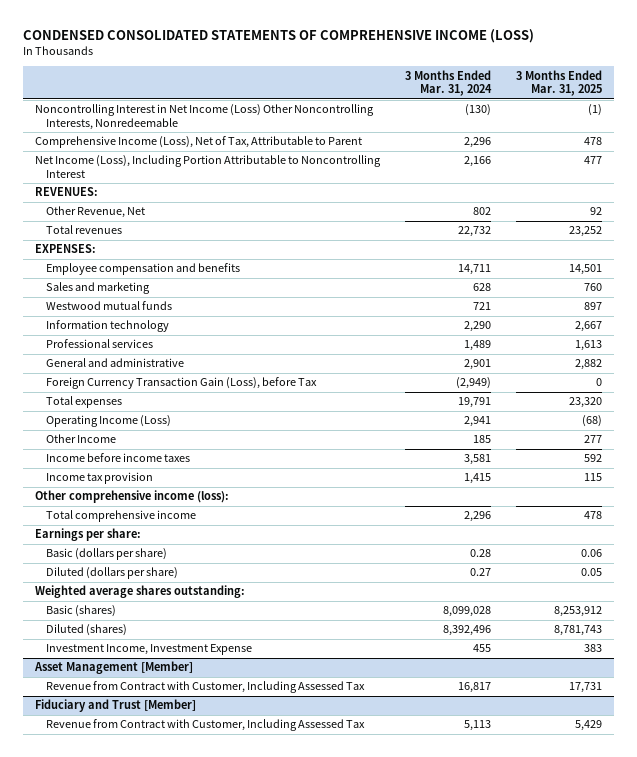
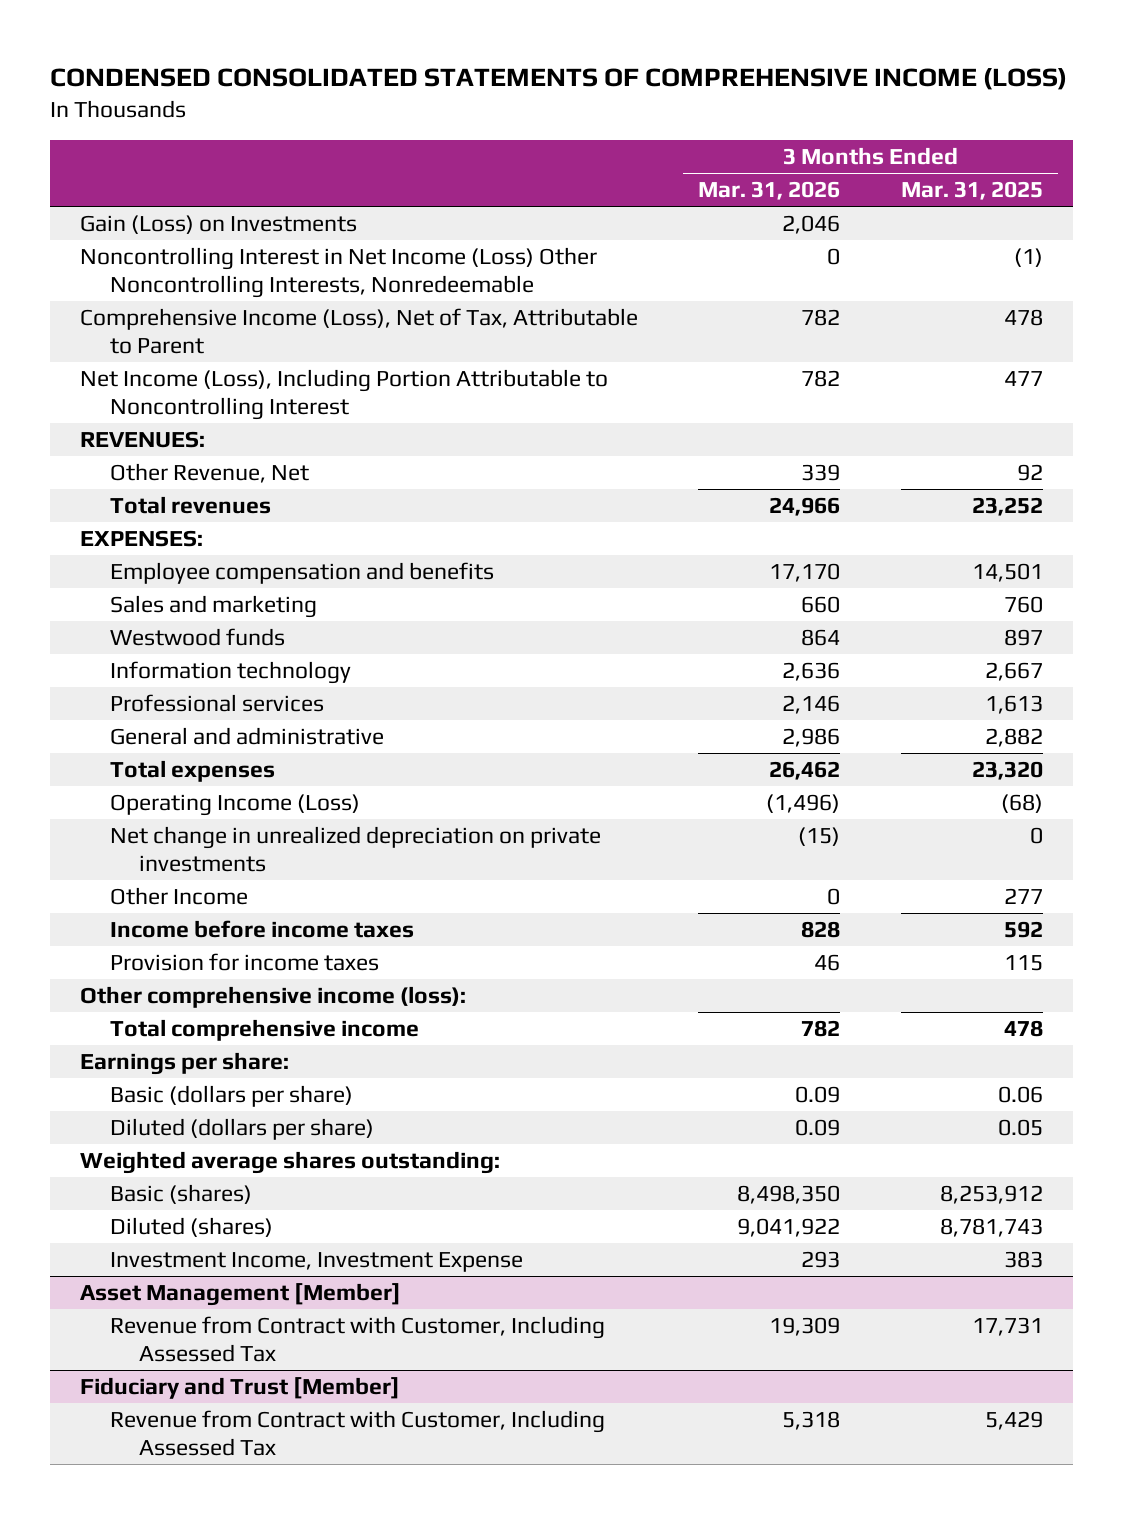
- | 3 Months Ended Mar. 31, 2024 | 3 Months Ended Mar. 31, 2025
+ | 3 Months Ended Mar. 31, 2026 | 3 Months Ended Mar. 31, 2025
+ Gain (Loss) on Investments | 2,046 |
- Westwood mutual funds | 721 | 897
+ Westwood funds | 864 | 897
- Foreign Currency Transaction Gain (Loss), before Tax | (2,949) | 0
+ Net change in unrealized depreciation on private investments | (15) | 0
- Income tax provision | 1,415 | 115
+ Provision for income taxes | 46 | 115

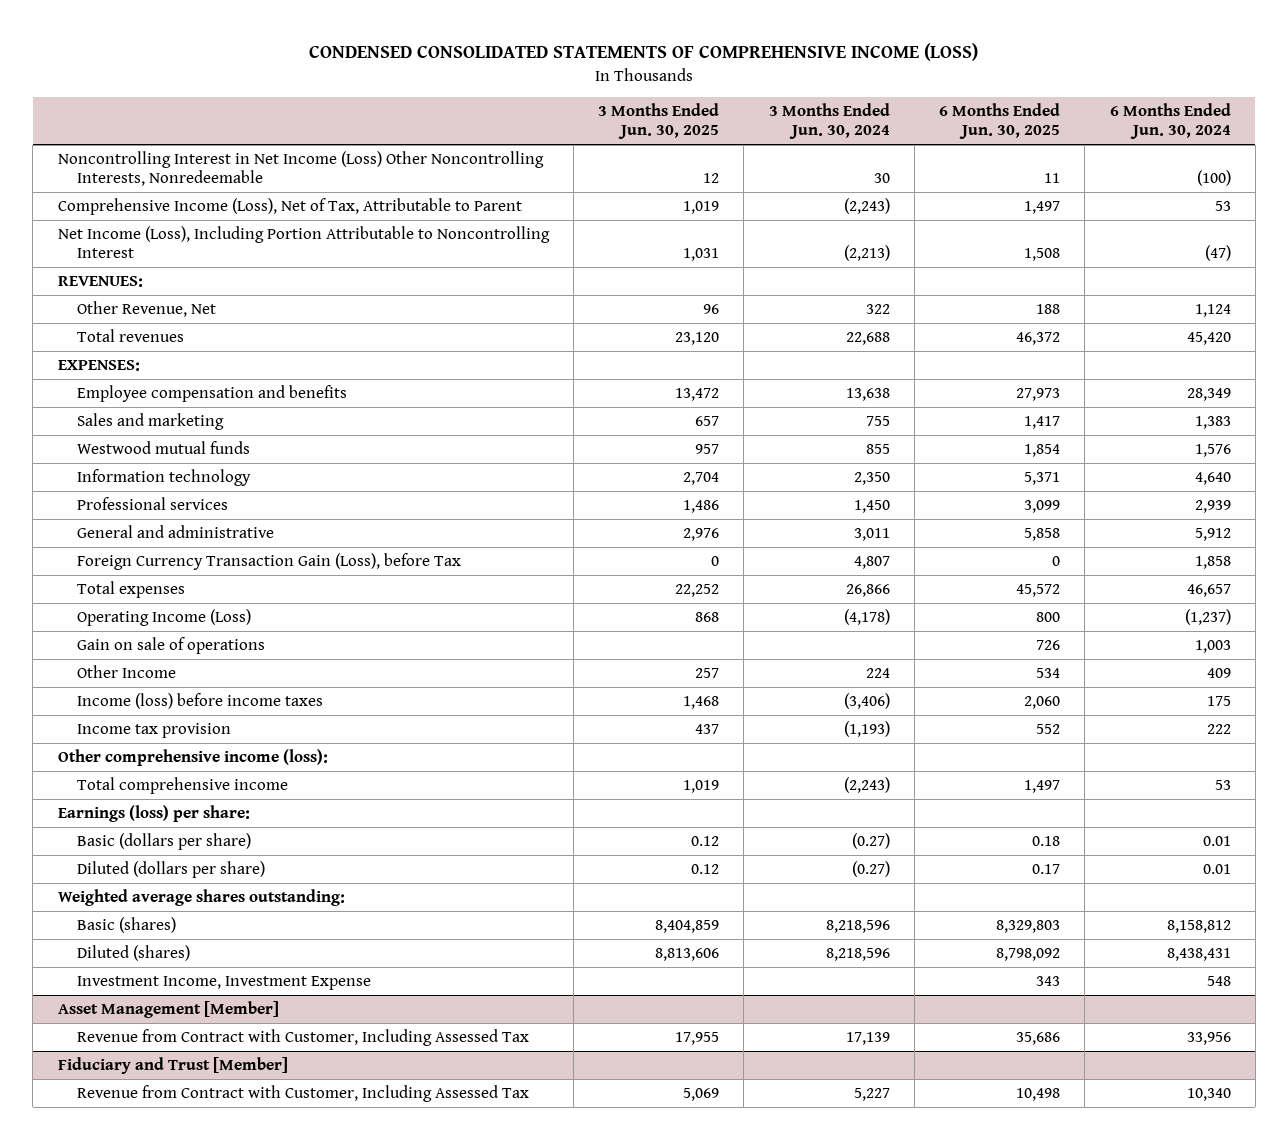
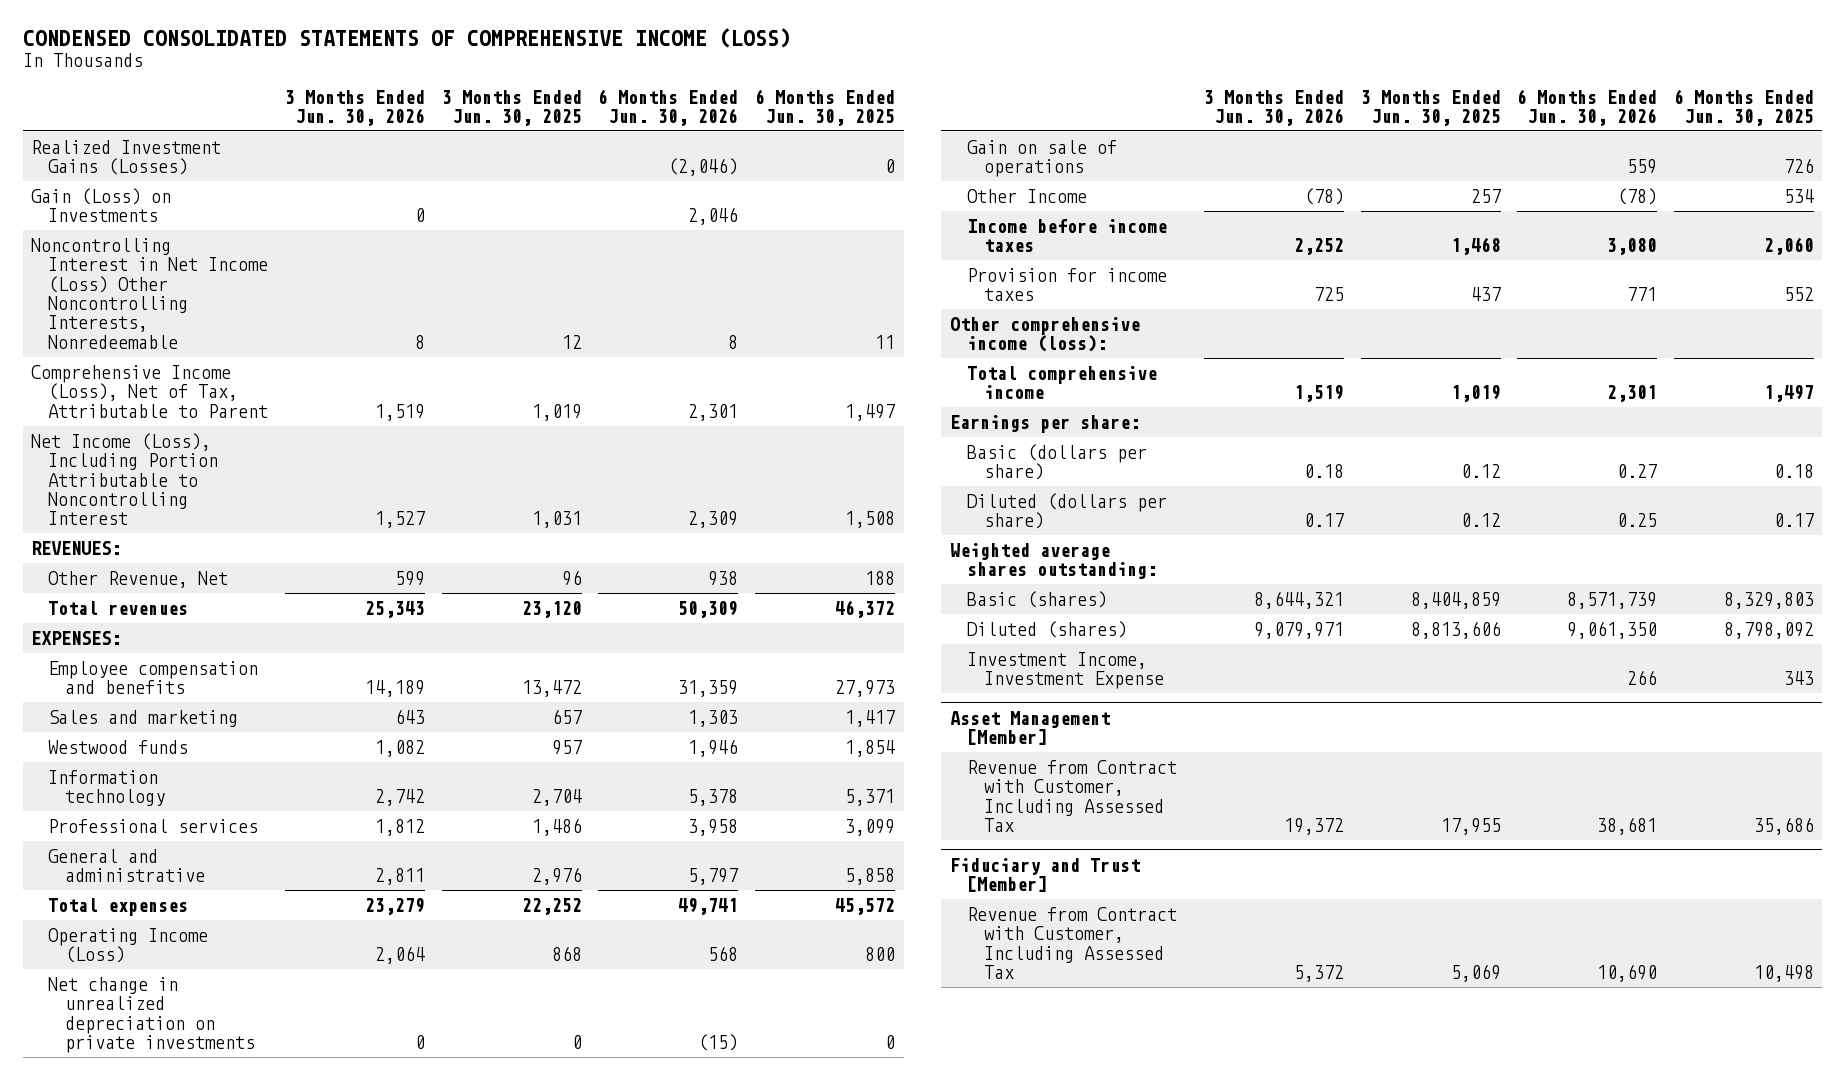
- | 3 Months Ended Jun. 30, 2025 | 3 Months Ended Jun. 30, 2024 | 6 Months Ended Jun. 30, 2025 | 6 Months Ended Jun. 30, 2024
+ | 3 Months Ended Jun. 30, 2026 | 3 Months Ended Jun. 30, 2025 | 6 Months Ended Jun. 30, 2026 | 6 Months Ended Jun. 30, 2025
+ Realized Investment Gains (Losses) | | | (2,046) | 0
+ Gain (Loss) on Investments | 0 | | 2,046 |
- Westwood mutual funds | 957 | 855 | 1,854 | 1,576
+ Westwood funds | 1,082 | 957 | 1,946 | 1,854
- Foreign Currency Transaction Gain (Loss), before Tax | 0 | 4,807 | 0 | 1,858
+ Net change in unrealized depreciation on private investments | 0 | 0 | (15) | 0
- Income (loss) before income taxes | 1,468 | (3,406) | 2,060 | 175
- Income tax provision | 437 | (1,193) | 552 | 222
+ Income before income taxes | 2,252 | 1,468 | 3,080 | 2,060
+ Provision for income taxes | 725 | 437 | 771 | 552
- Earnings (loss) per share:
+ Earnings per share:

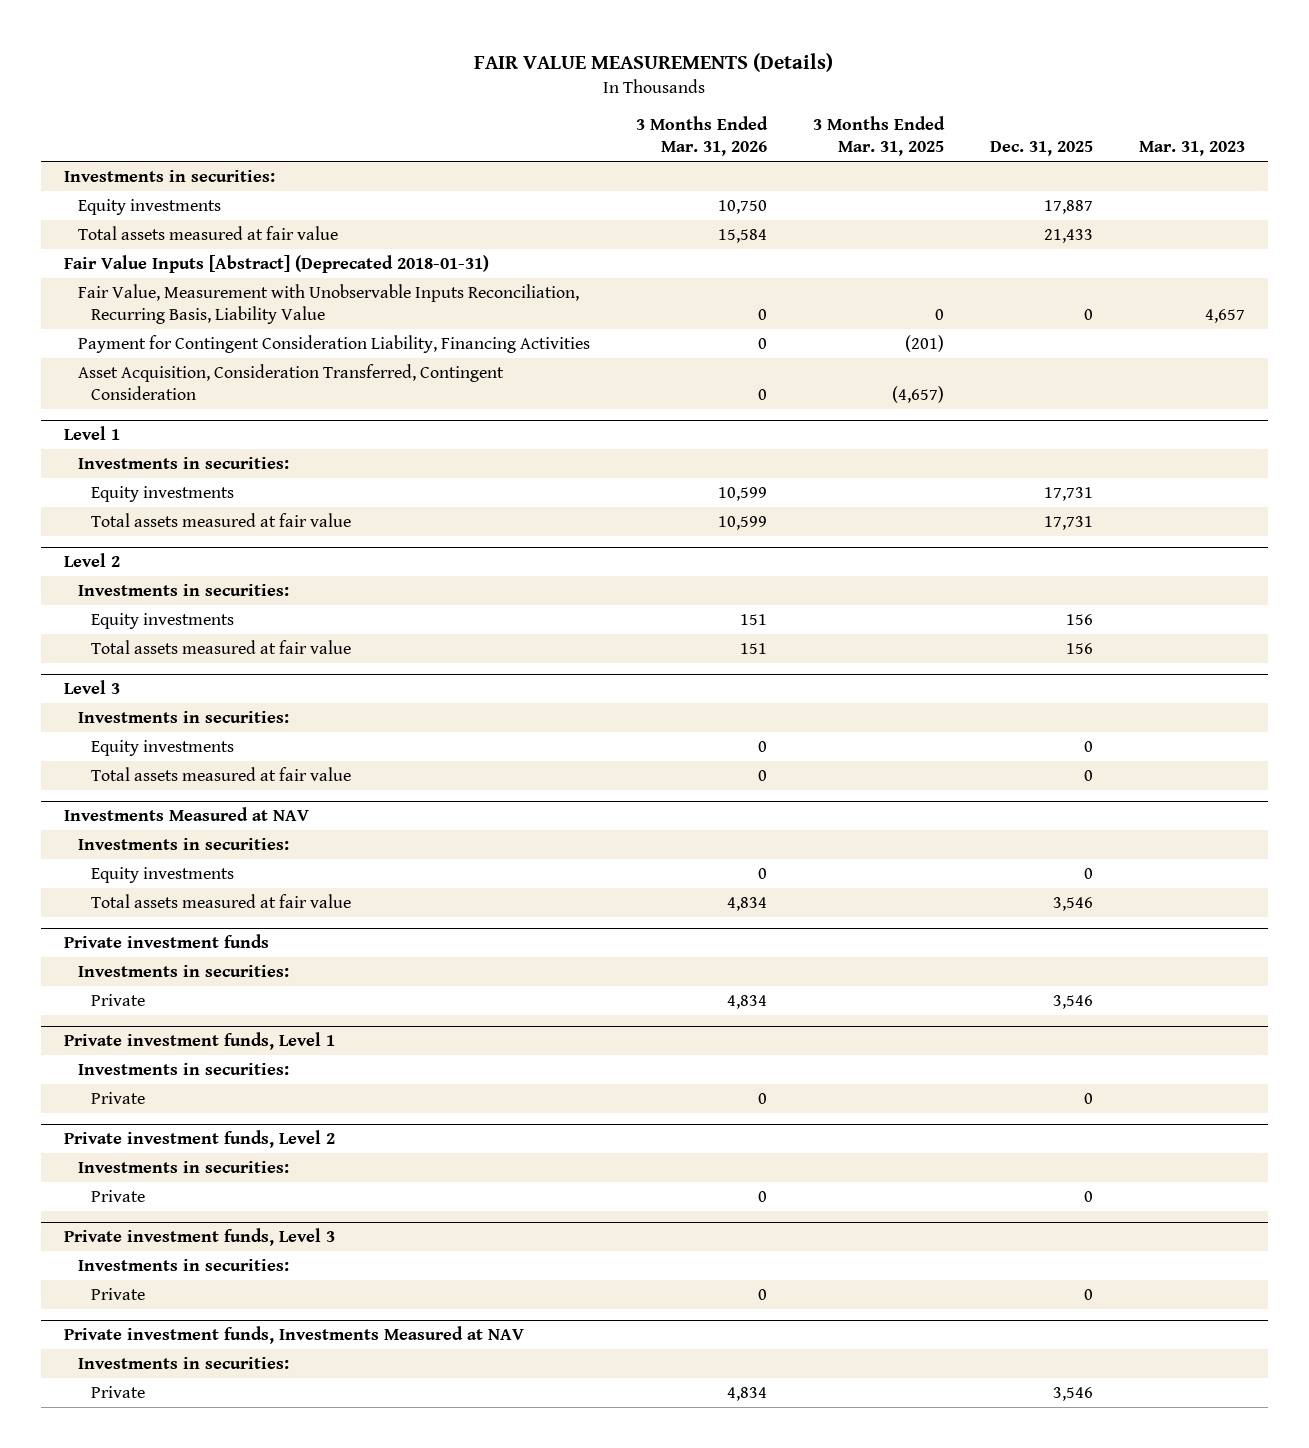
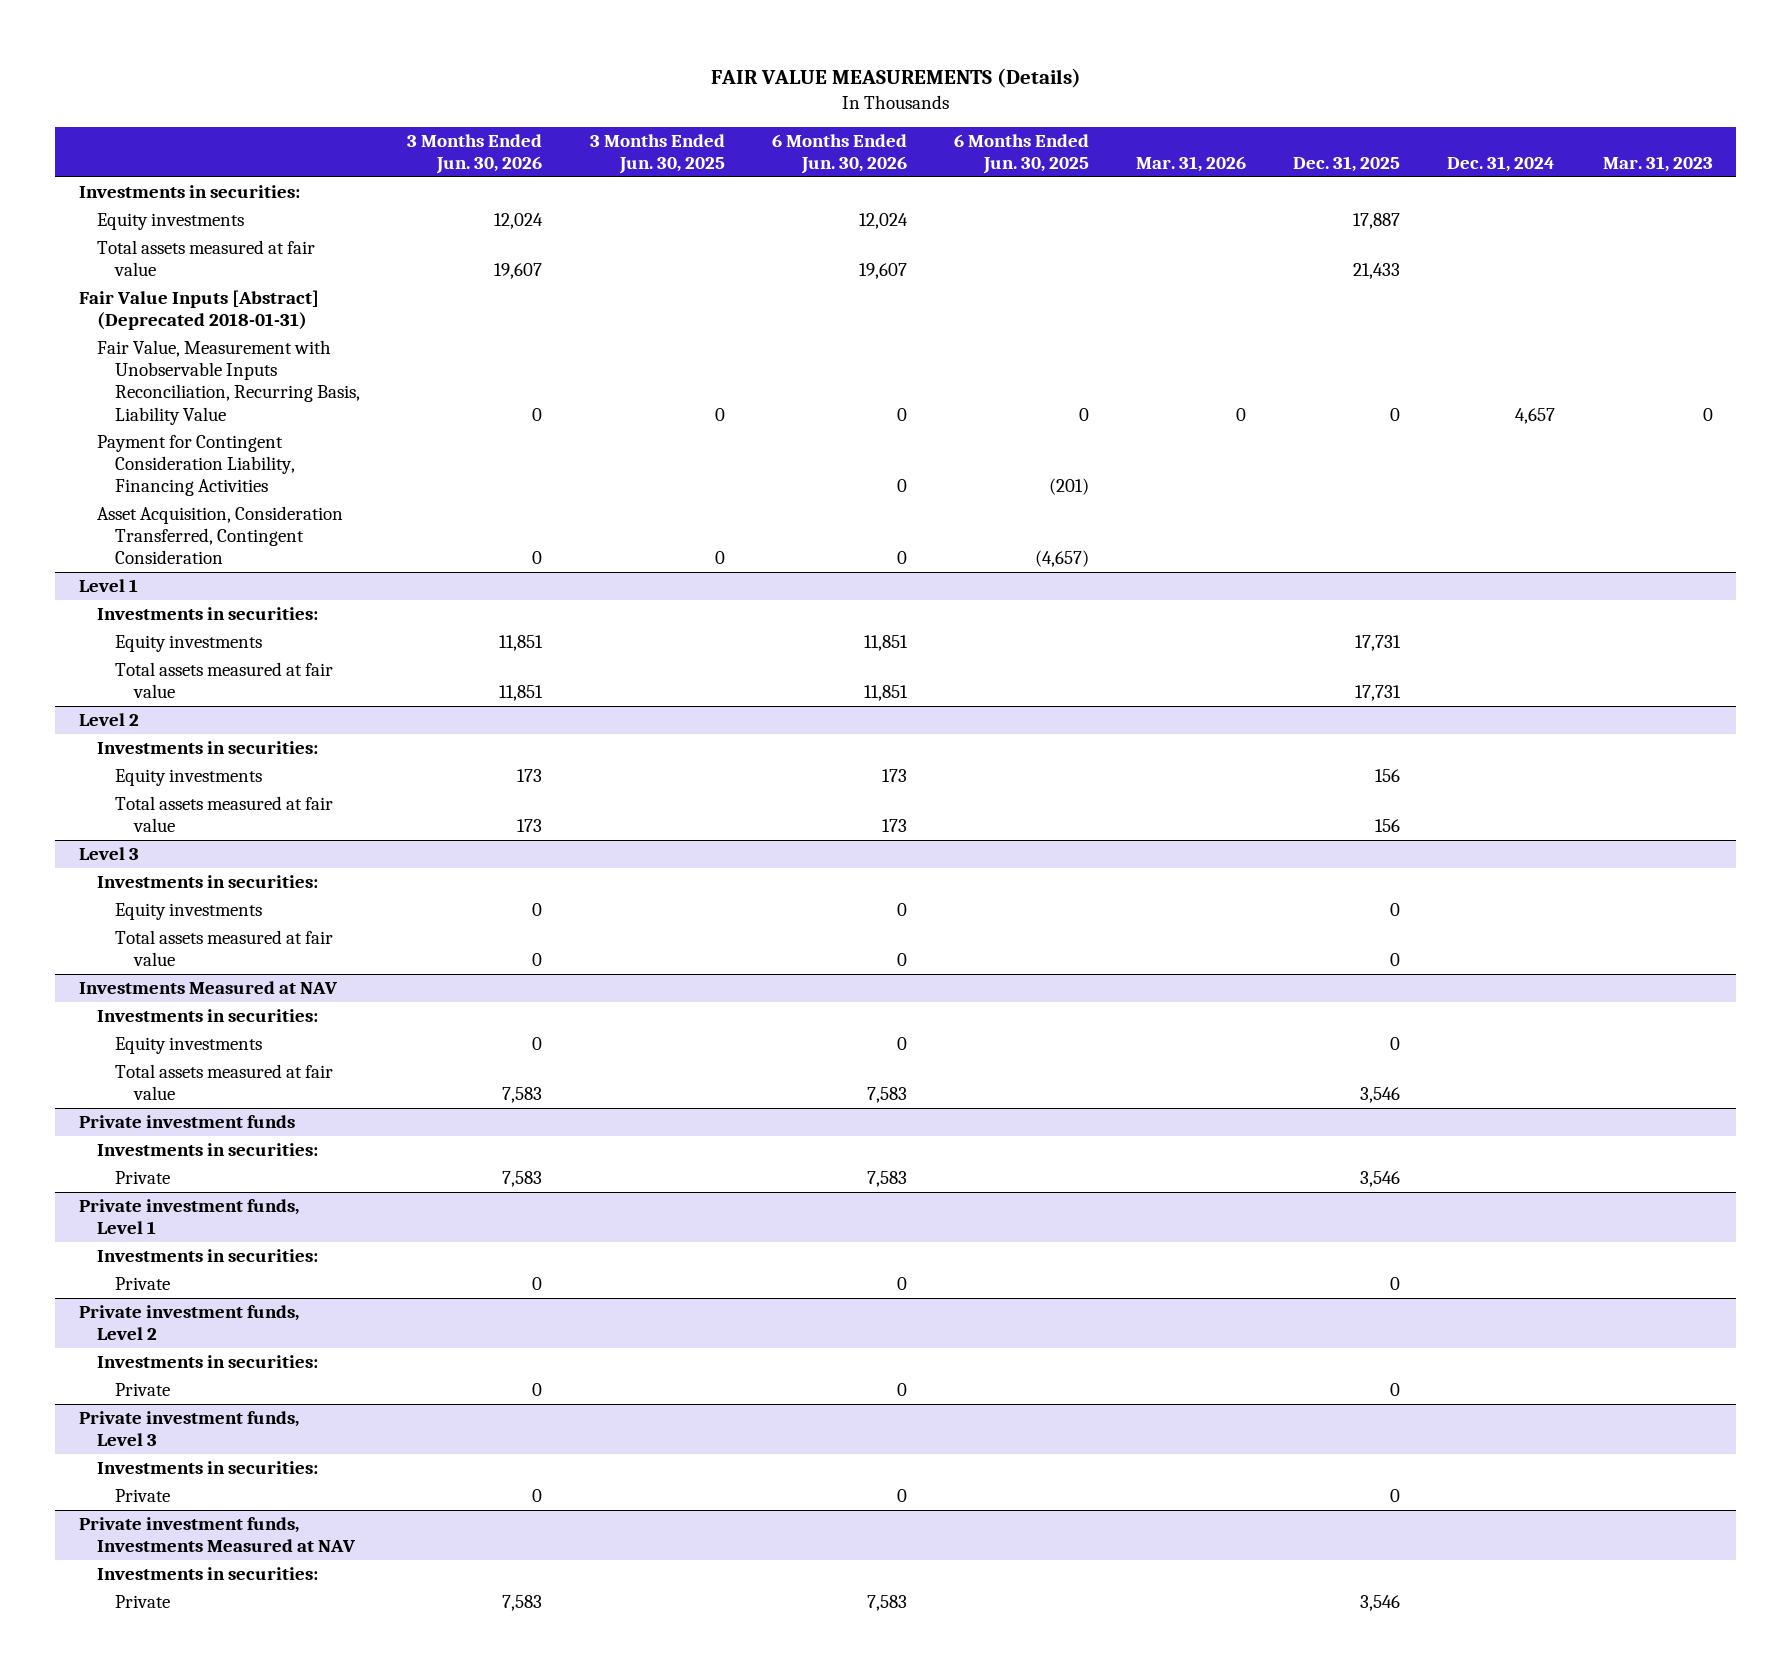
- | 3 Months Ended Mar. 31, 2026 | 3 Months Ended Mar. 31, 2025 | Dec. 31, 2025 | Mar. 31, 2023
+ | 3 Months Ended Jun. 30, 2026 | 3 Months Ended Jun. 30, 2025 | 6 Months Ended Jun. 30, 2026 | 6 Months Ended Jun. 30, 2025 | Mar. 31, 2026 | Dec. 31, 2025 | Dec. 31, 2024 | Mar. 31, 2023
- Fair Value, Measurement with Unobservable Inputs Reconciliation, Recurring Basis, Liability Value | 0 | 0 | 0 | 4,657
+ Fair Value, Measurement with Unobservable Inputs Reconciliation, Recurring Basis, Liability Value | 0 | 0 | 0 | 0 | 0 | 0 | 4,657 | 0

